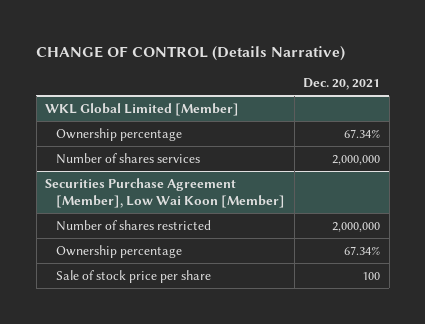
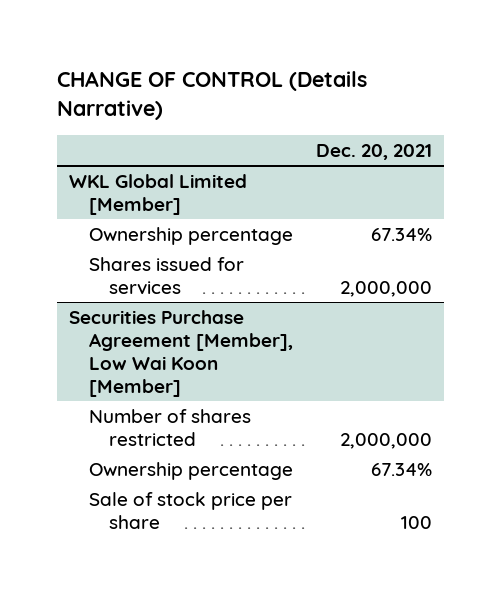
@ WKL Global Limited [Member]
- Number of shares services | 2,000,000
+ Shares issued for services | 2,000,000

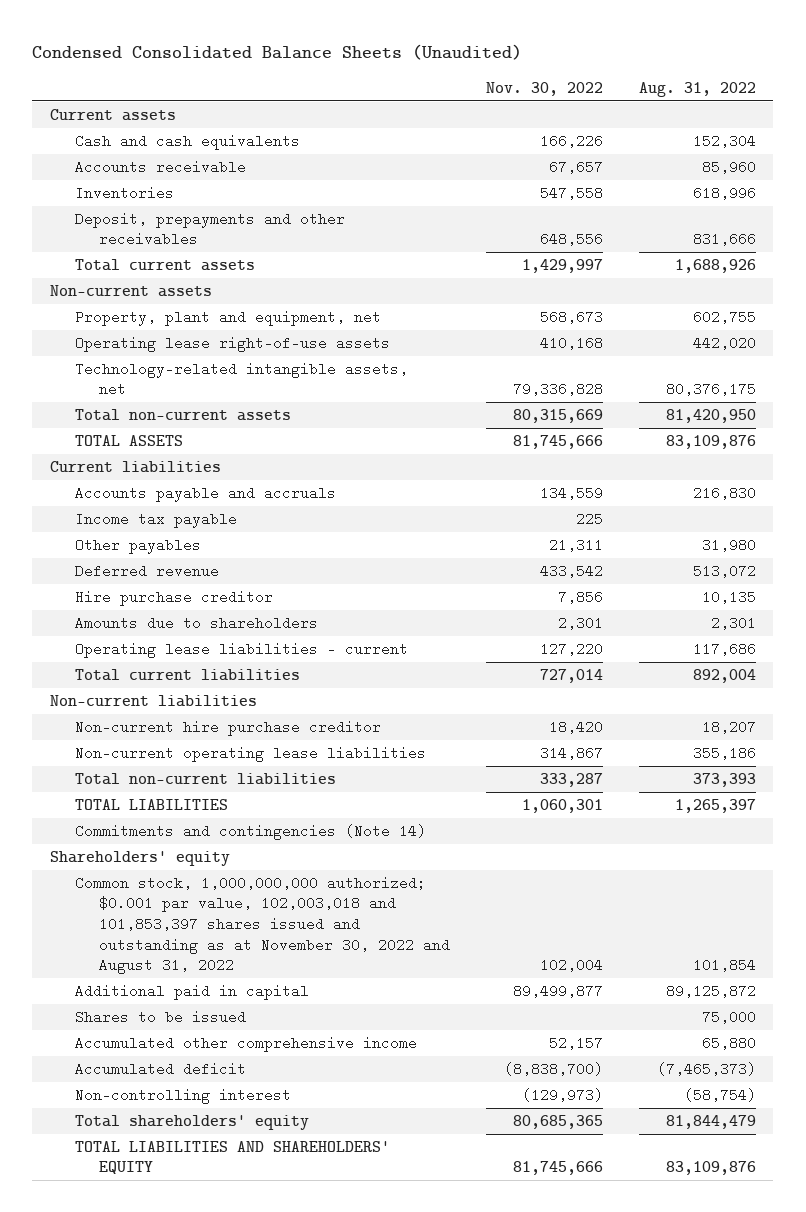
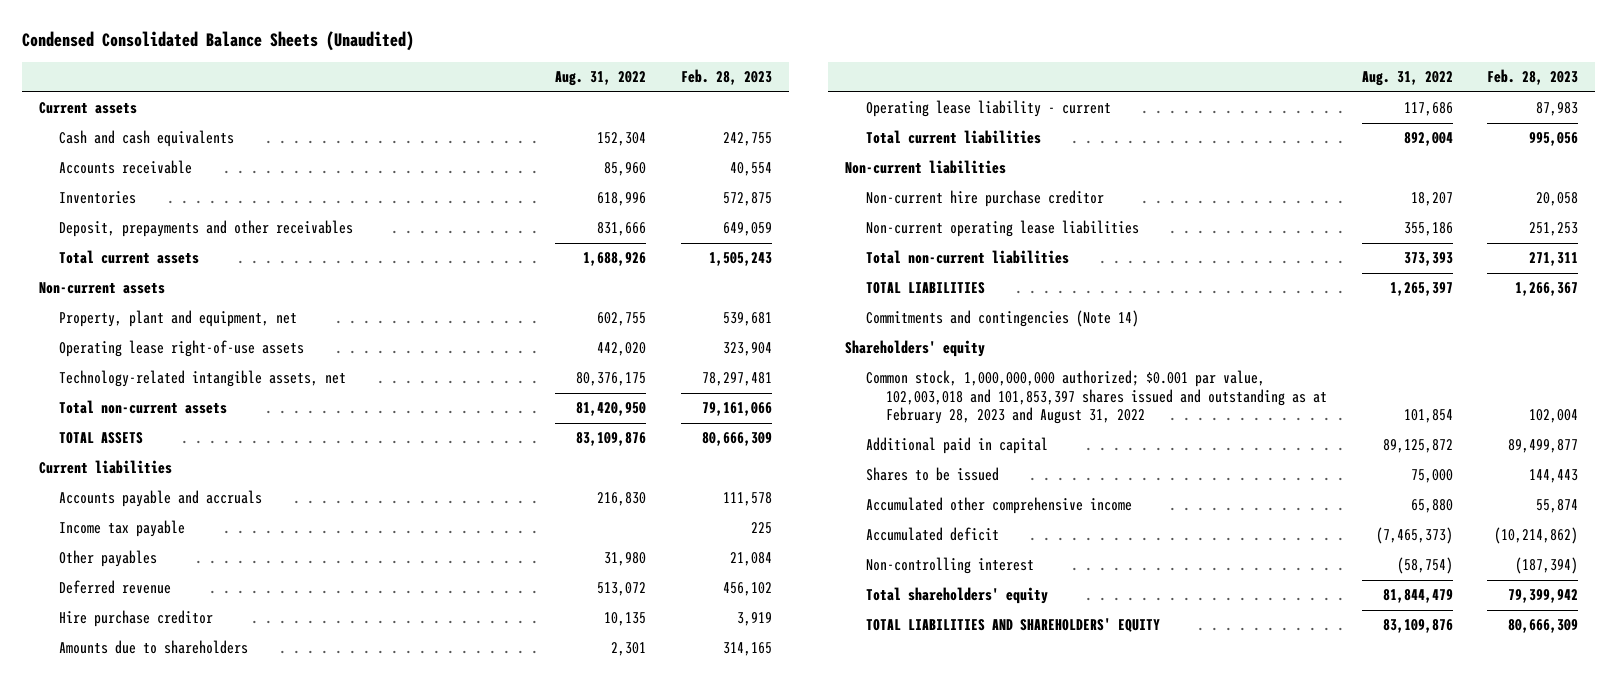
- | Nov. 30, 2022 | Aug. 31, 2022
+ | Aug. 31, 2022 | Feb. 28, 2023
- Operating lease liabilities - current | 127,220 | 117,686
+ Operating lease liability - current | 117,686 | 87,983
- Common stock, 1,000,000,000 authorized; $0.001 par value, 102,003,018 and 101,853,397 shares issued and outstanding as at November 30, 2022 and August 31, 2022 | 102,004 | 101,854
+ Common stock, 1,000,000,000 authorized; $0.001 par value, 102,003,018 and 101,853,397 shares issued and outstanding as at February 28, 2023 and August 31, 2022 | 101,854 | 102,004

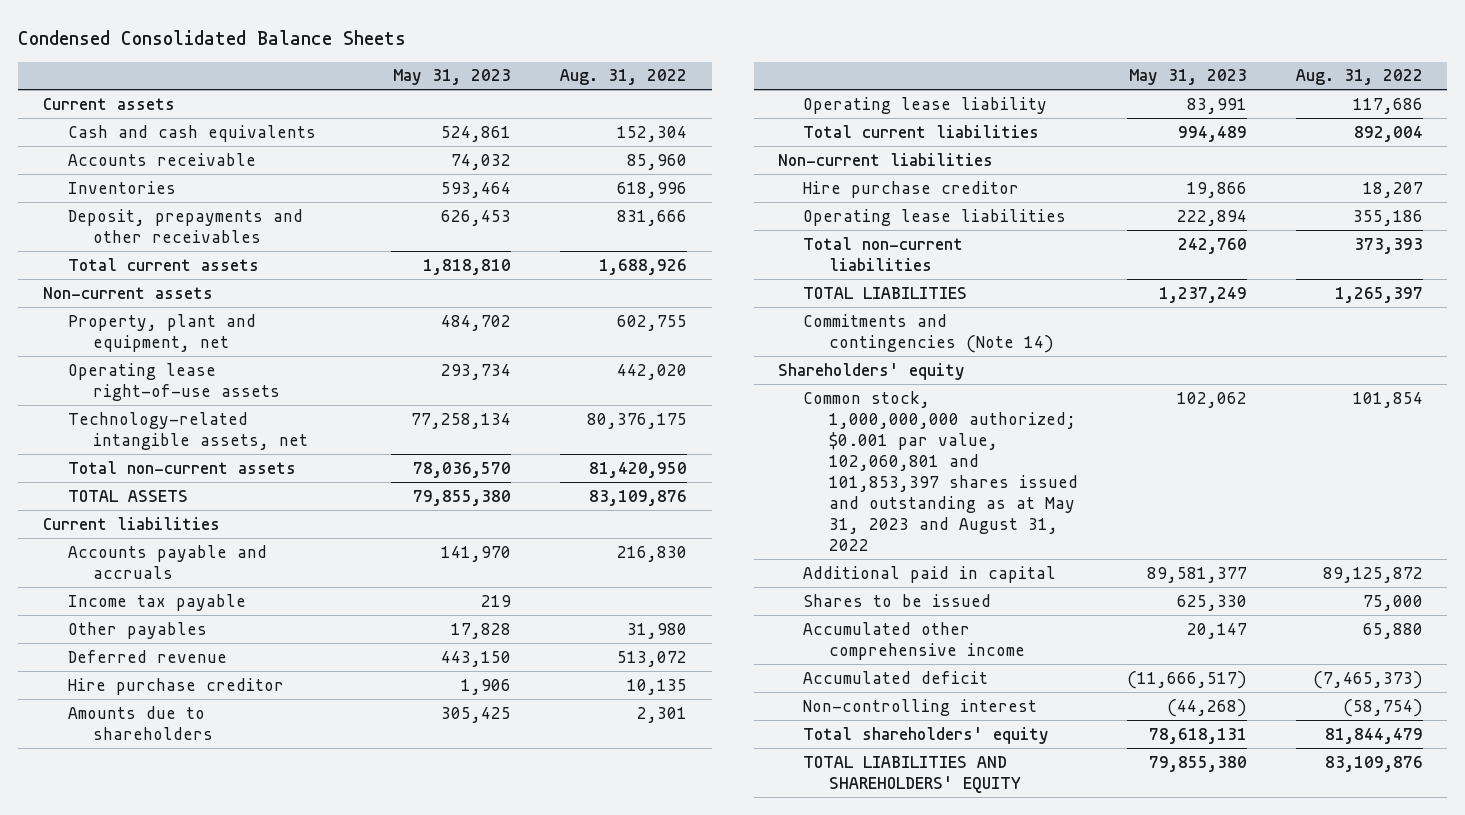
- Condensed Consolidated Balance Sheets (Unaudited)
+ Condensed Consolidated Balance Sheets
- | Aug. 31, 2022 | Feb. 28, 2023
+ | May 31, 2023 | Aug. 31, 2022
- Operating lease liability - current | 117,686 | 87,983
+ Operating lease liability | 83,991 | 117,686
- Non-current hire purchase creditor | 18,207 | 20,058
- Non-current operating lease liabilities | 355,186 | 251,253
+ Hire purchase creditor | 19,866 | 18,207
+ Operating lease liabilities | 222,894 | 355,186
- Common stock, 1,000,000,000 authorized; $0.001 par value, 102,003,018 and 101,853,397 shares issued and outstanding as at February 28, 2023 and August 31, 2022 | 101,854 | 102,004
+ Common stock, 1,000,000,000 authorized; $0.001 par value, 102,060,801 and 101,853,397 shares issued and outstanding as at May 31, 2023 and August 31, 2022 | 102,062 | 101,854

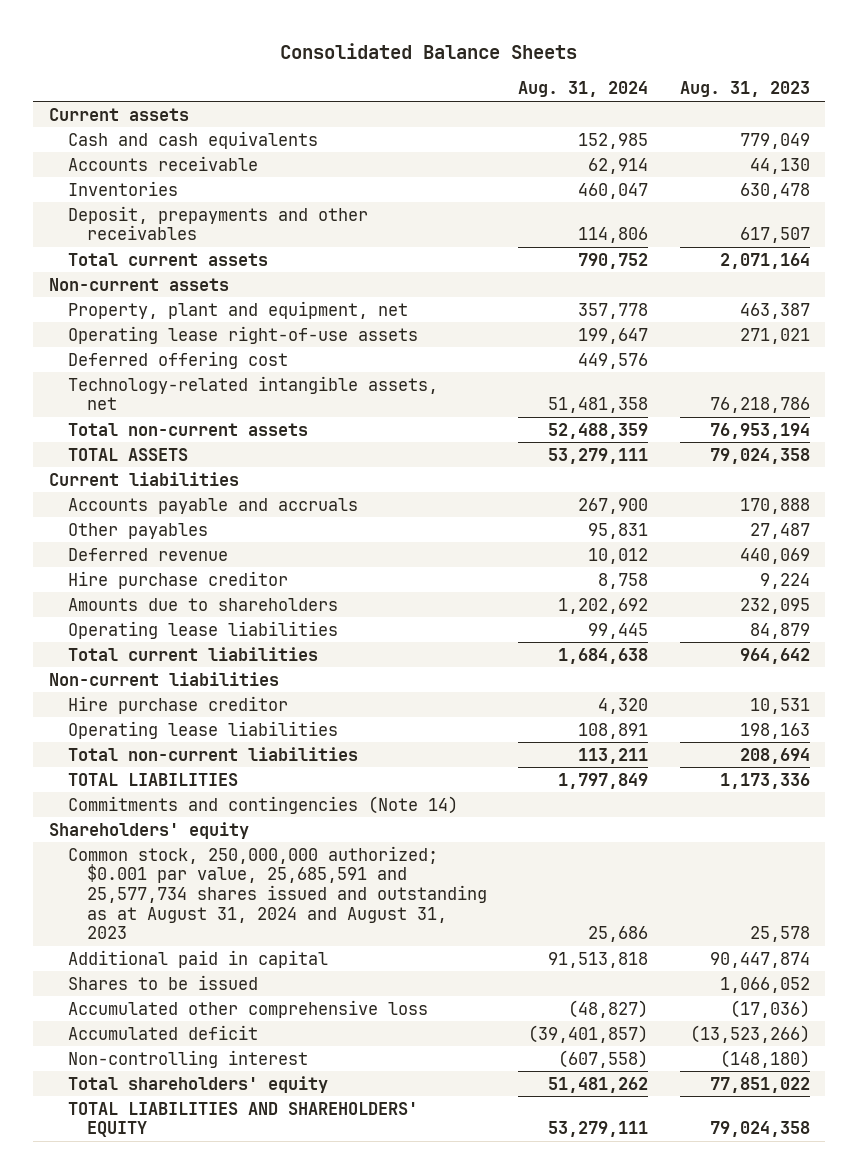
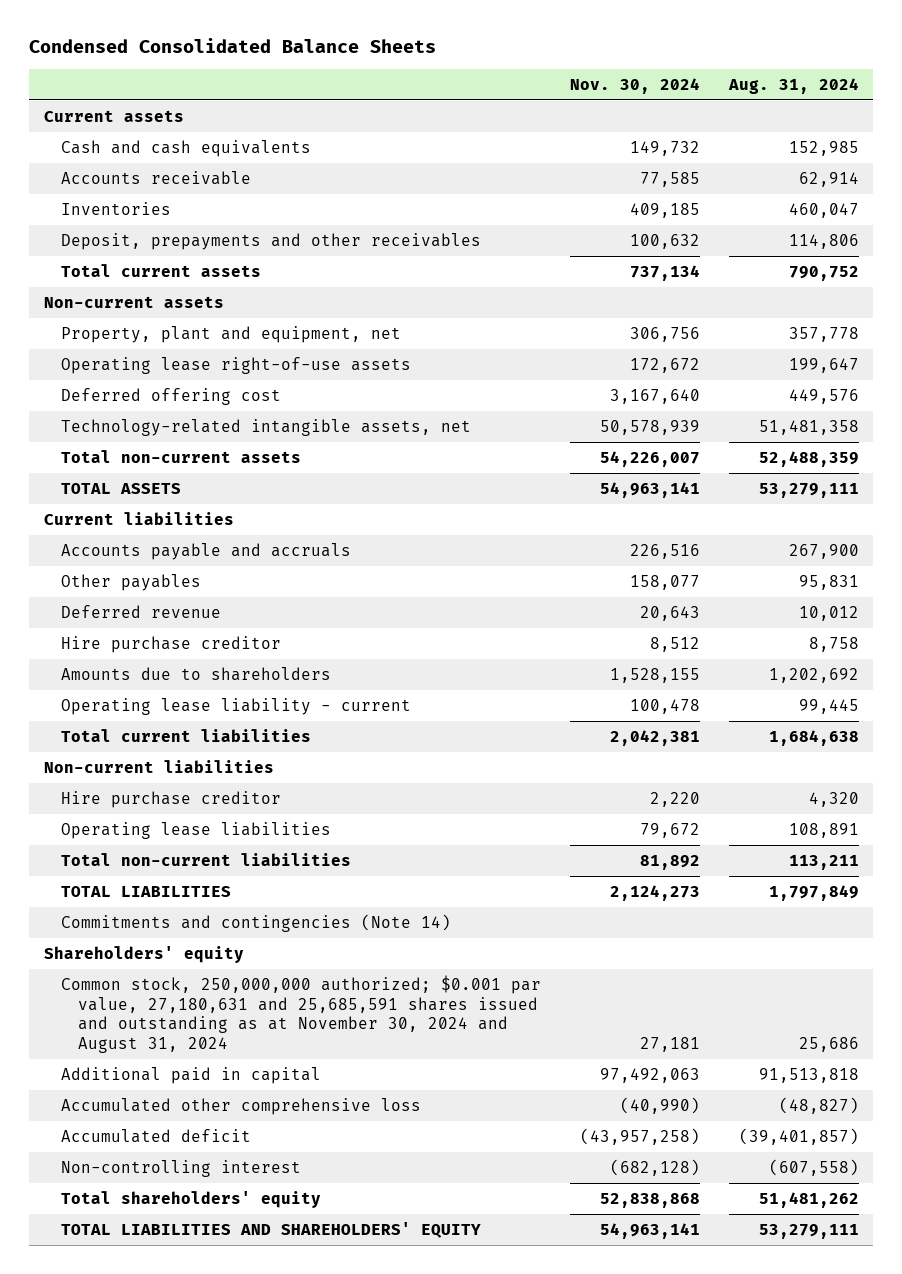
- Consolidated Balance Sheets
+ Condensed Consolidated Balance Sheets
- | Aug. 31, 2024 | Aug. 31, 2023
+ | Nov. 30, 2024 | Aug. 31, 2024
- Operating lease liabilities | 99,445 | 84,879
+ Operating lease liability - current | 100,478 | 99,445
- Common stock, 250,000,000 authorized; $0.001 par value, 25,685,591 and 25,577,734 shares issued and outstanding as at August 31, 2024 and August 31, 2023 | 25,686 | 25,578
+ Common stock, 250,000,000 authorized; $0.001 par value, 27,180,631 and 25,685,591 shares issued and outstanding as at November 30, 2024 and August 31, 2024 | 27,181 | 25,686
- Shares to be issued | | 1,066,052

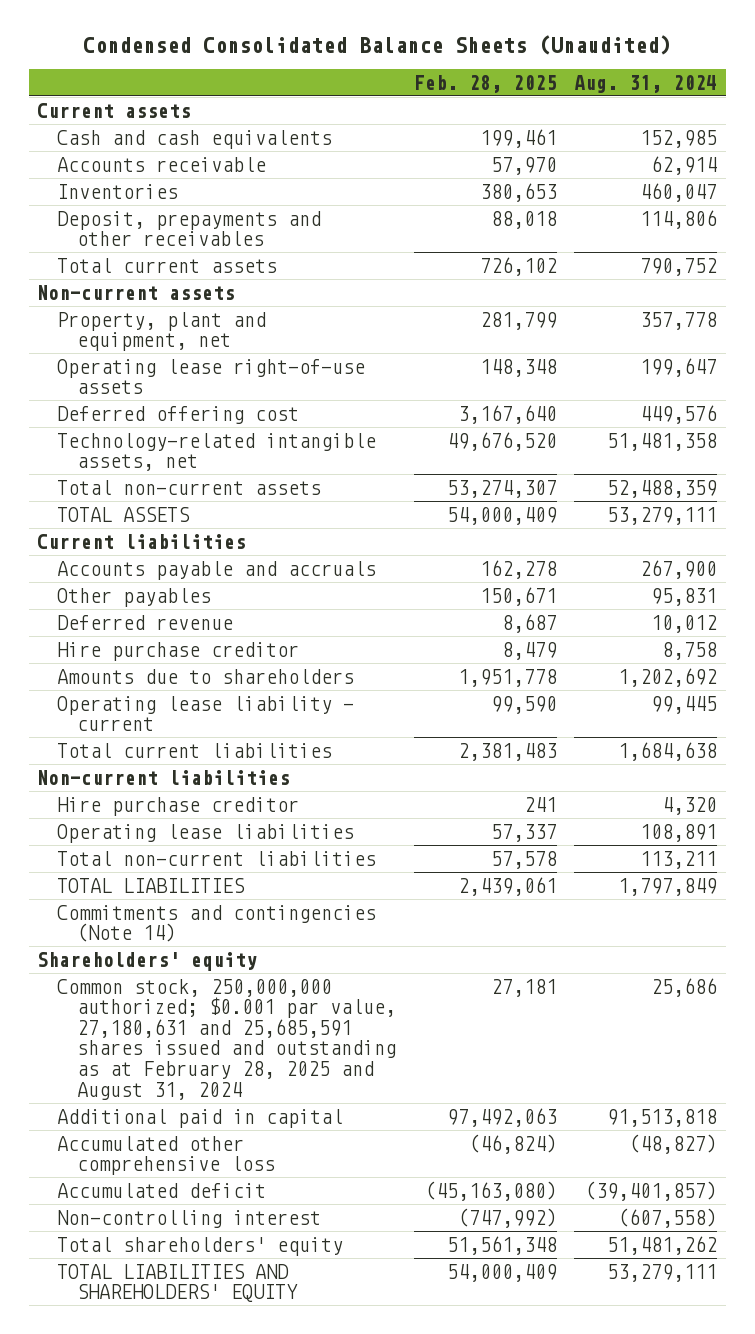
- Condensed Consolidated Balance Sheets
+ Condensed Consolidated Balance Sheets (Unaudited)
- | Nov. 30, 2024 | Aug. 31, 2024
+ | Feb. 28, 2025 | Aug. 31, 2024
- Common stock, 250,000,000 authorized; $0.001 par value, 27,180,631 and 25,685,591 shares issued and outstanding as at November 30, 2024 and August 31, 2024 | 27,181 | 25,686
+ Common stock, 250,000,000 authorized; $0.001 par value, 27,180,631 and 25,685,591 shares issued and outstanding as at February 28, 2025 and August 31, 2024 | 27,181 | 25,686

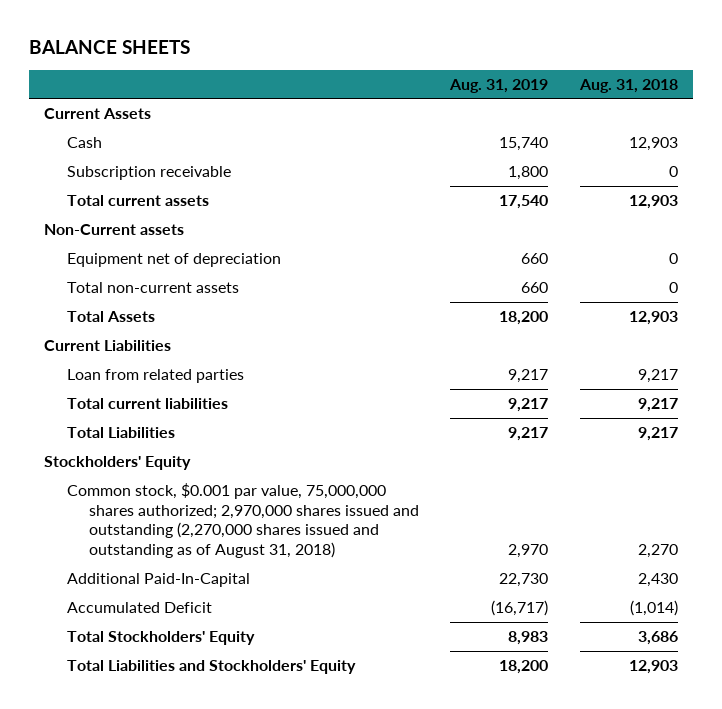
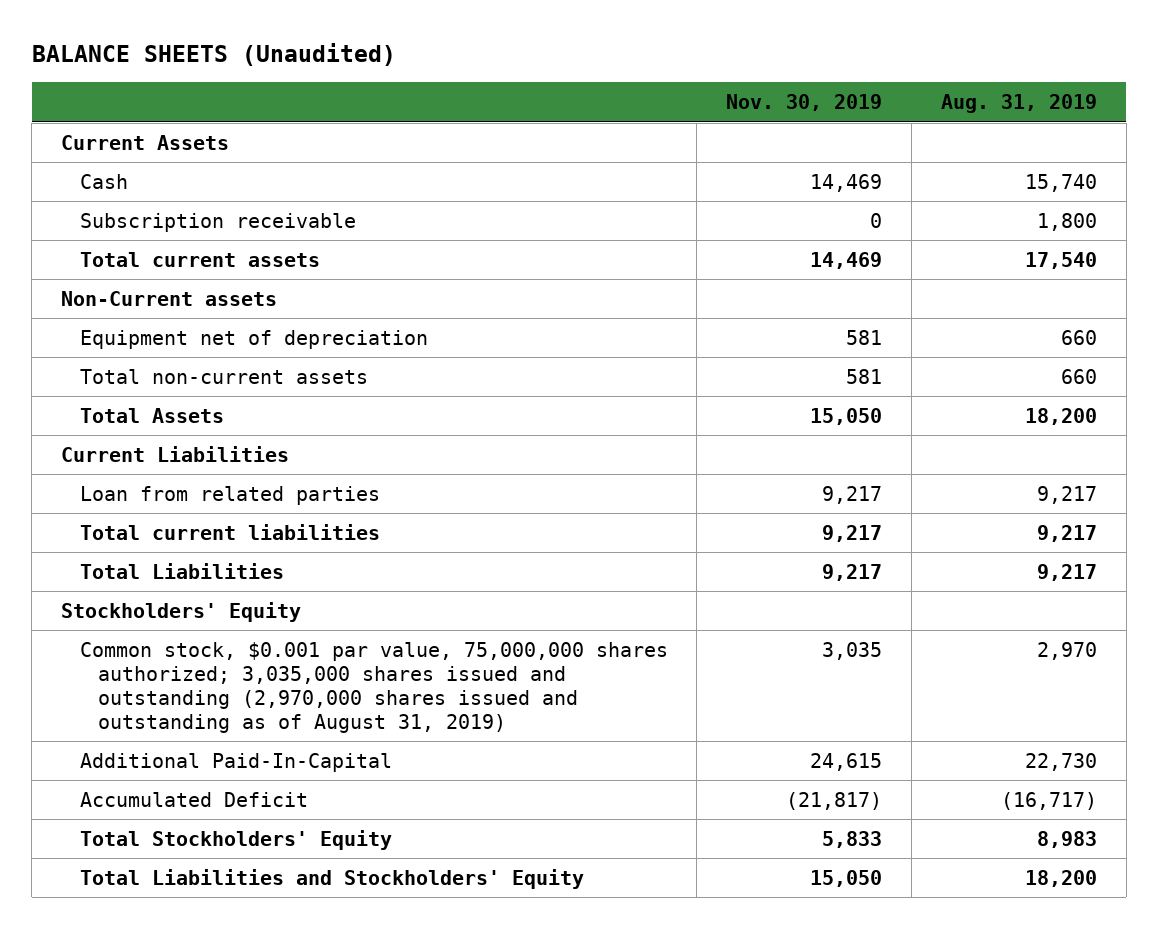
- BALANCE SHEETS
+ BALANCE SHEETS (Unaudited)
- | Aug. 31, 2019 | Aug. 31, 2018
+ | Nov. 30, 2019 | Aug. 31, 2019
- Common stock, $0.001 par value, 75,000,000 shares authorized; 2,970,000 shares issued and outstanding (2,270,000 shares issued and outstanding as of August 31, 2018) | 2,970 | 2,270
+ Common stock, $0.001 par value, 75,000,000 shares authorized; 3,035,000 shares issued and outstanding (2,970,000 shares issued and outstanding as of August 31, 2019) | 3,035 | 2,970

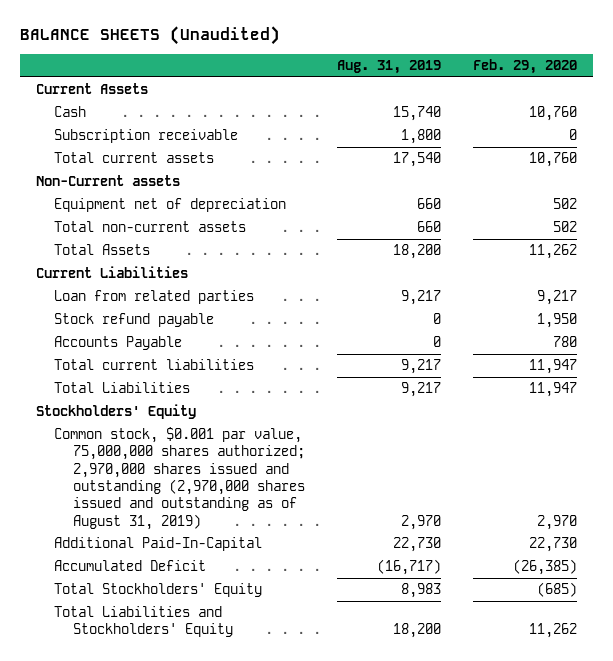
- | Nov. 30, 2019 | Aug. 31, 2019
+ | Aug. 31, 2019 | Feb. 29, 2020
+ Stock refund payable | 0 | 1,950
+ Accounts Payable | 0 | 780
- Common stock, $0.001 par value, 75,000,000 shares authorized; 3,035,000 shares issued and outstanding (2,970,000 shares issued and outstanding as of August 31, 2019) | 3,035 | 2,970
+ Common stock, $0.001 par value, 75,000,000 shares authorized; 2,970,000 shares issued and outstanding (2,970,000 shares issued and outstanding as of August 31, 2019) | 2,970 | 2,970

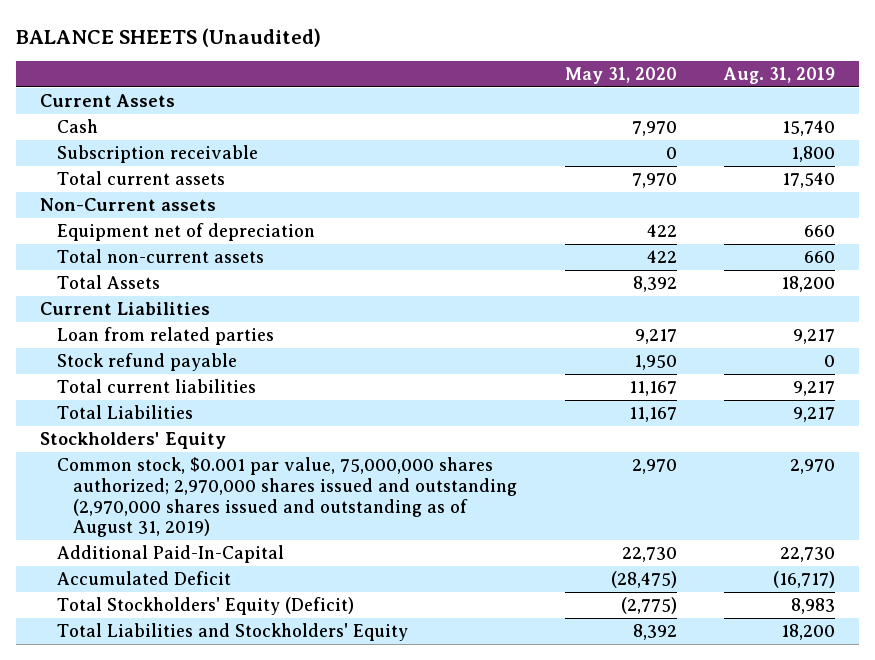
- | Aug. 31, 2019 | Feb. 29, 2020
+ | May 31, 2020 | Aug. 31, 2019
- Accounts Payable | 0 | 780
- Total Stockholders' Equity | 8,983 | (685)
+ Total Stockholders' Equity (Deficit) | (2,775) | 8,983

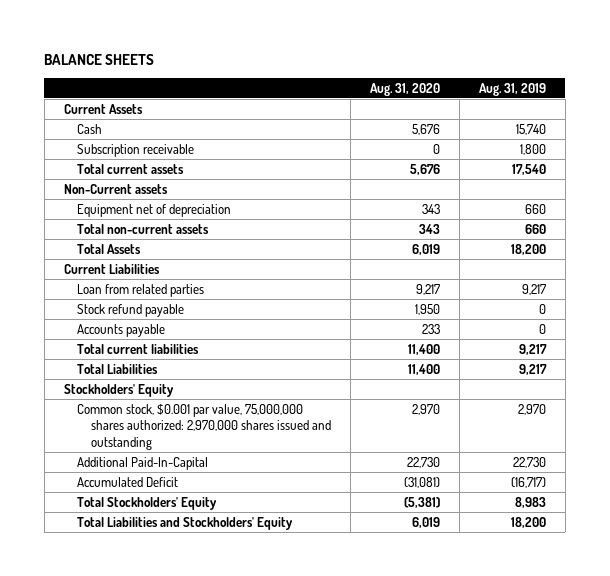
- BALANCE SHEETS (Unaudited)
+ BALANCE SHEETS
- | May 31, 2020 | Aug. 31, 2019
+ | Aug. 31, 2020 | Aug. 31, 2019
+ Accounts payable | 233 | 0
- Common stock, $0.001 par value, 75,000,000 shares authorized; 2,970,000 shares issued and outstanding (2,970,000 shares issued and outstanding as of August 31, 2019) | 2,970 | 2,970
+ Common stock, $0.001 par value, 75,000,000 shares authorized: 2,970,000 shares issued and outstanding | 2,970 | 2,970
- Total Stockholders' Equity (Deficit) | (2,775) | 8,983
+ Total Stockholders' Equity | (5,381) | 8,983

